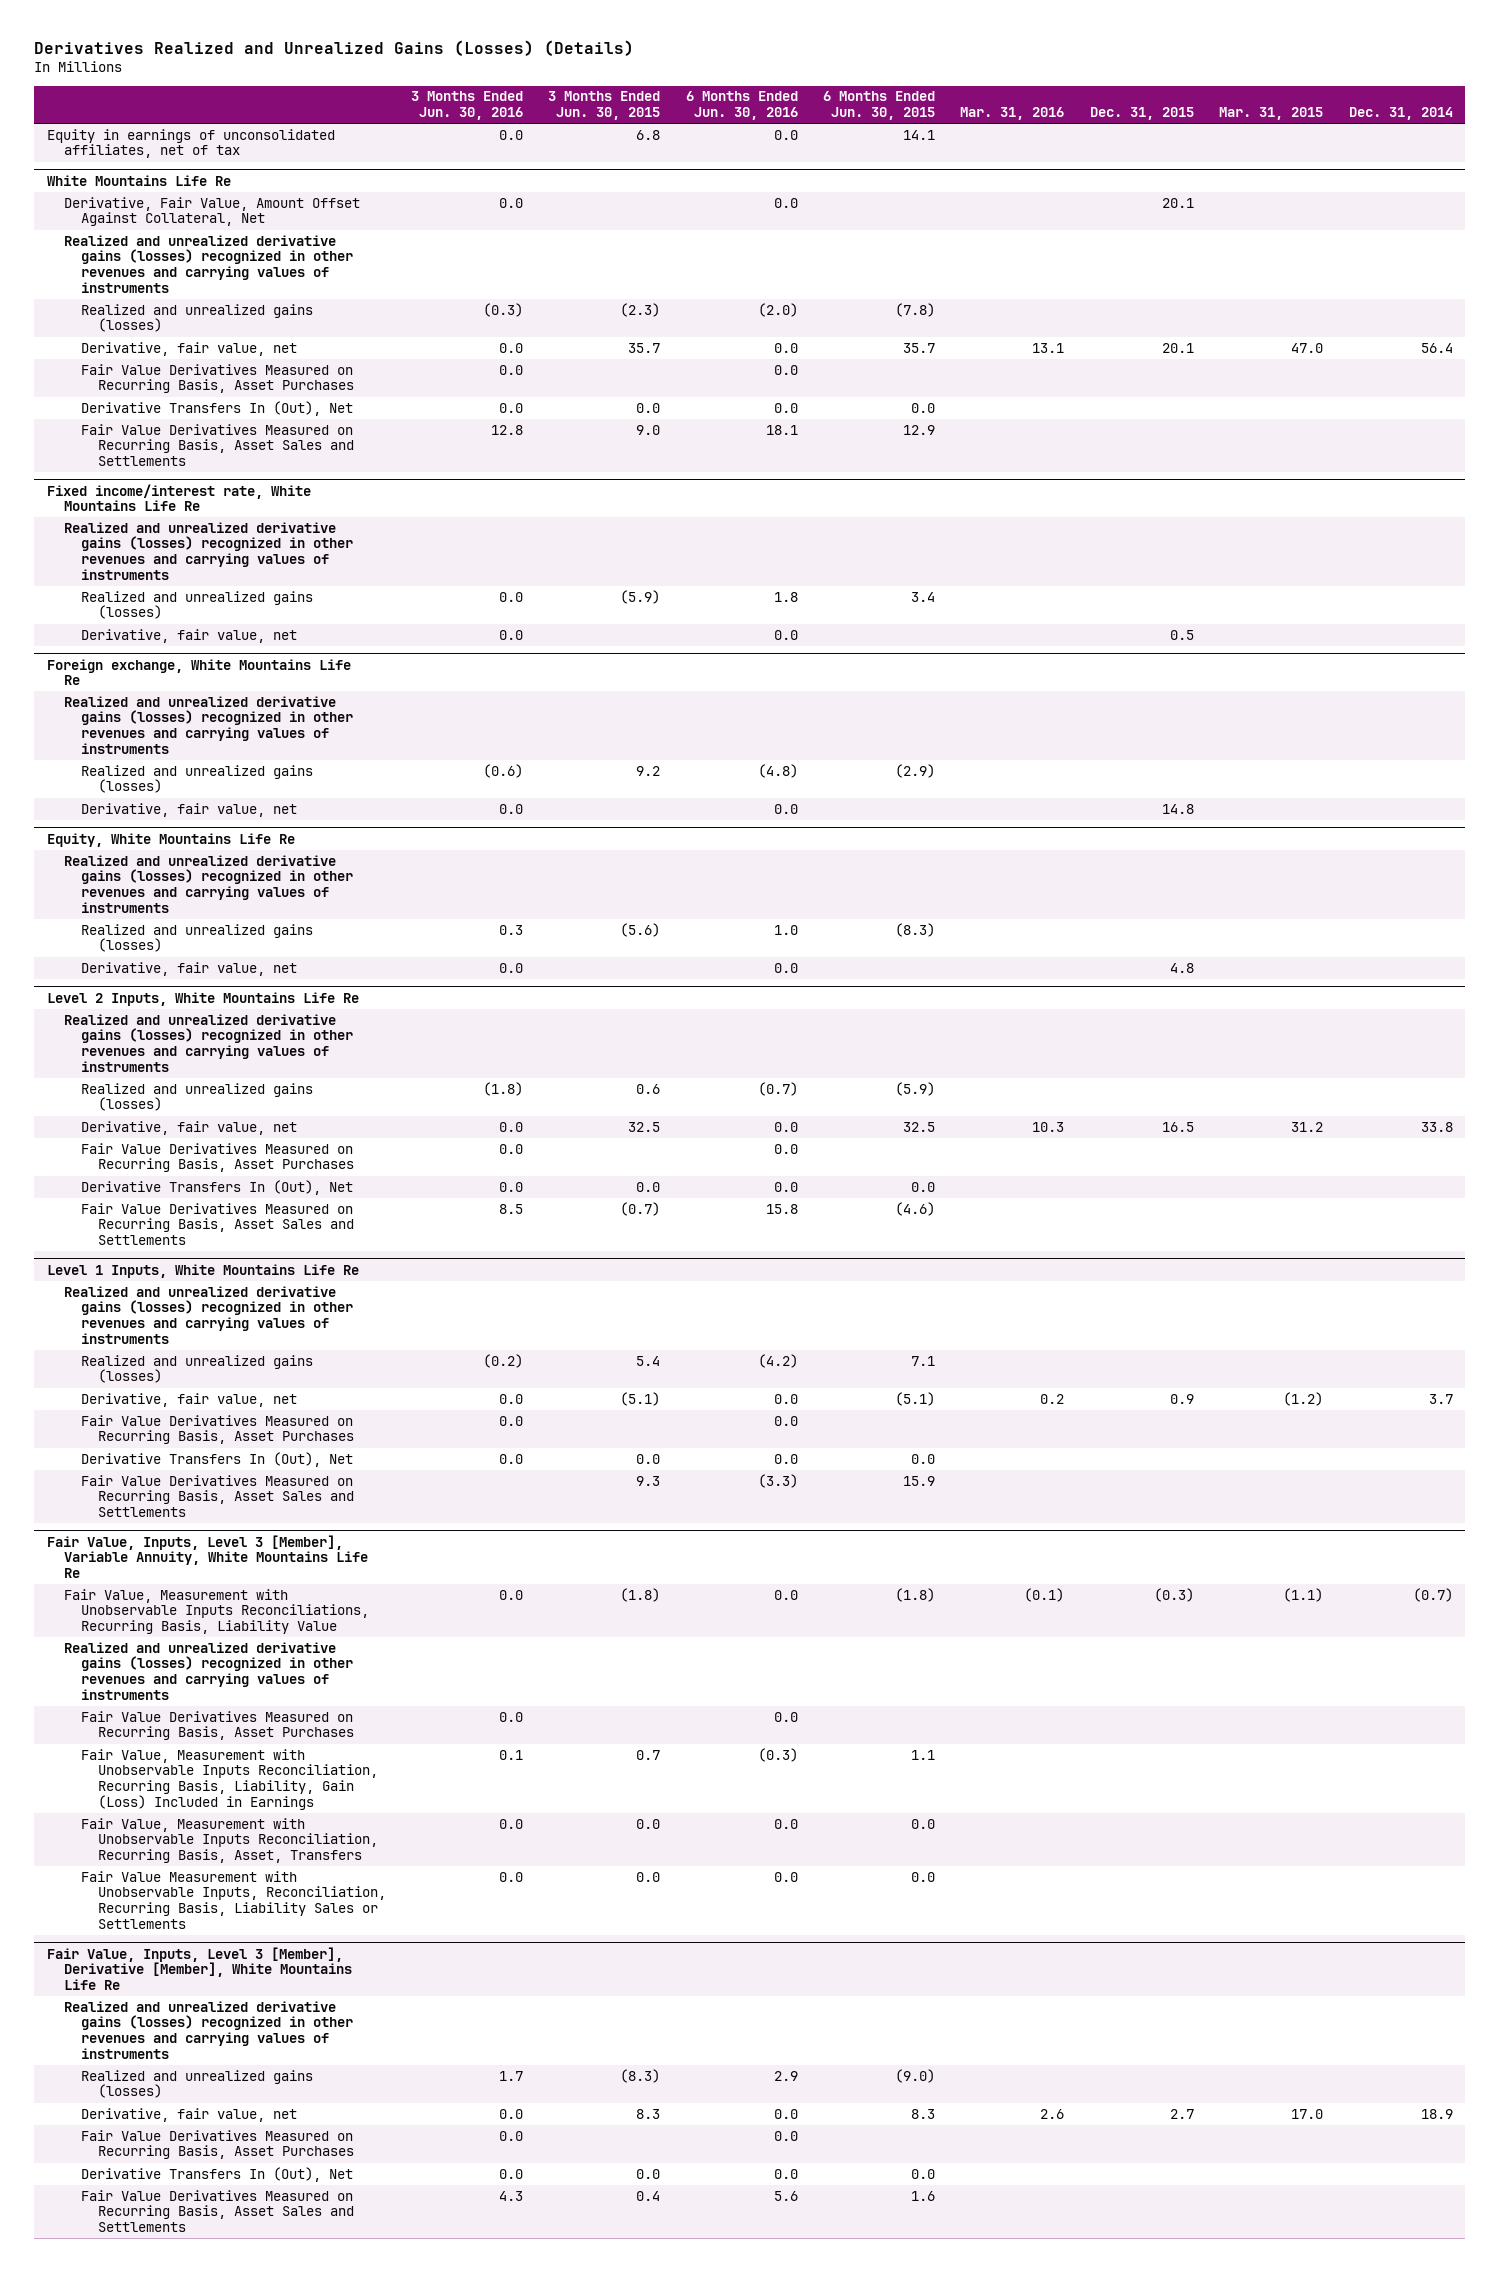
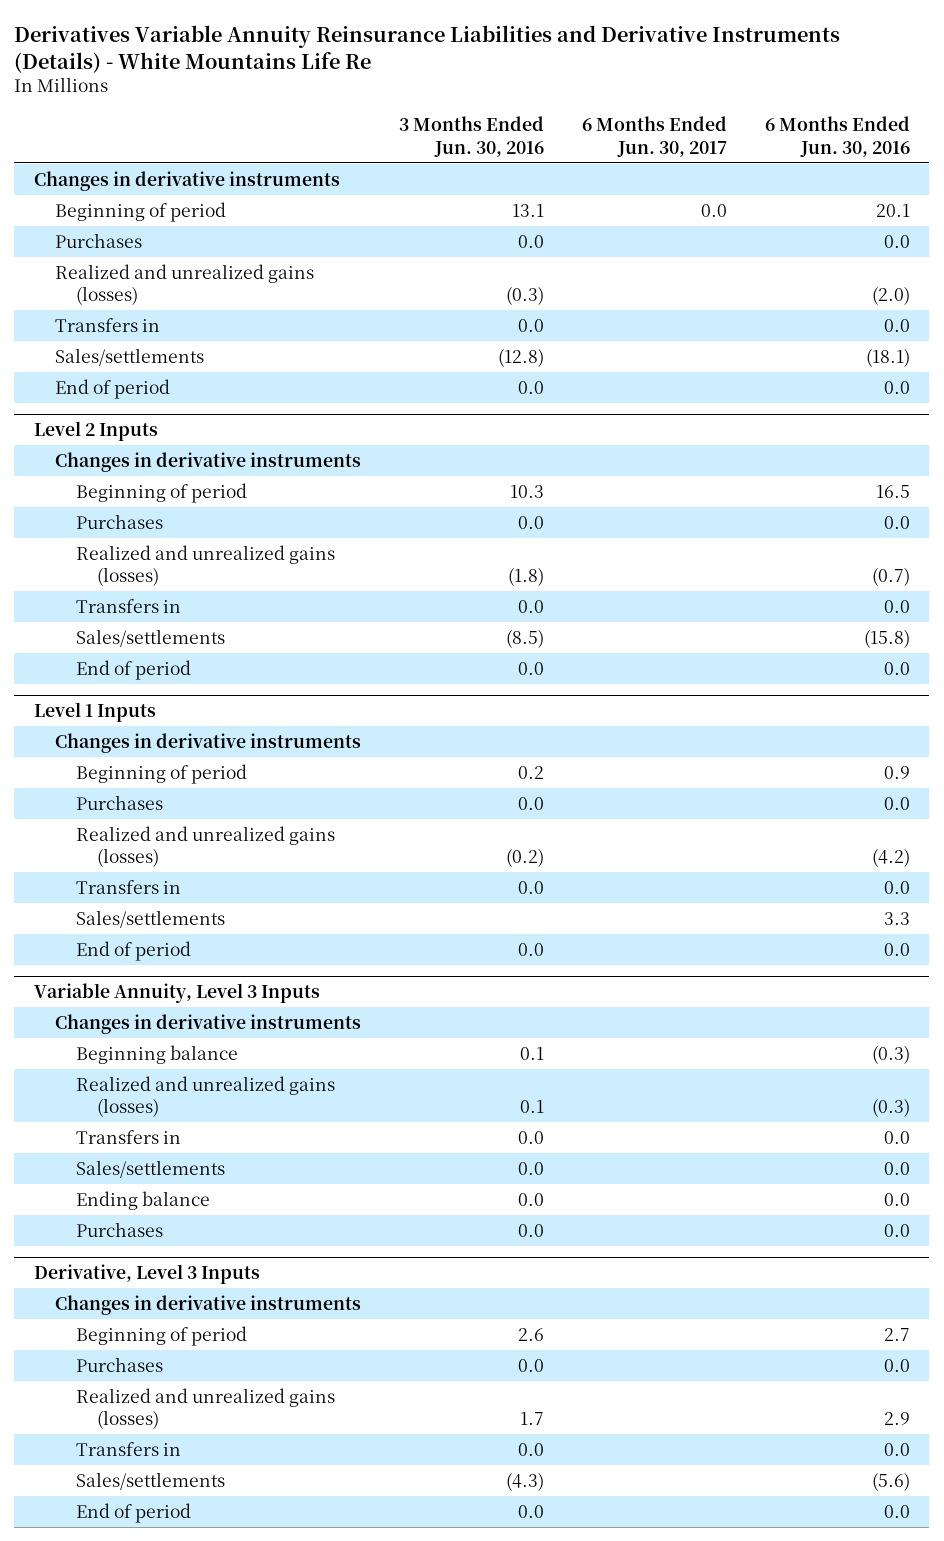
- Derivatives Realized and Unrealized Gains (Losses) (Details)
+ Derivatives Variable Annuity Reinsurance Liabilities and Derivative Instruments (Details) - White Mountains Life Re
- | 3 Months Ended Jun. 30, 2016 | 3 Months Ended Jun. 30, 2015 | 6 Months Ended Jun. 30, 2016 | 6 Months Ended Jun. 30, 2015 | Mar. 31, 2016 | Dec. 31, 2015 | Mar. 31, 2015 | Dec. 31, 2014
+ | 3 Months Ended Jun. 30, 2016 | 6 Months Ended Jun. 30, 2017 | 6 Months Ended Jun. 30, 2016
- Equity in earnings of unconsolidated affiliates, net of tax | 0.0 | 6.8 | 0.0 | 14.1 | | | |
- White Mountains Life Re
- Derivative, Fair Value, Amount Offset Against Collateral, Net | 0.0 | | 0.0 | | | 20.1 | |
- Realized and unrealized derivative gains (losses) recognized in other revenues and carrying values of instruments
+ Changes in derivative instruments
+ Beginning of period | 13.1 | 0.0 | 20.1
+ Purchases | 0.0 | | 0.0
- Derivative, fair value, net | 0.0 | 35.7 | 0.0 | 35.7 | 13.1 | 20.1 | 47.0 | 56.4
- Fair Value Derivatives Measured on Recurring Basis, Asset Purchases | 0.0 | | 0.0 | | | | |
- Derivative Transfers In (Out), Net | 0.0 | 0.0 | 0.0 | 0.0 | | | |
- Fair Value Derivatives Measured on Recurring Basis, Asset Sales and Settlements | 12.8 | 9.0 | 18.1 | 12.9 | | | |
- Fixed income/interest rate, White Mountains Life Re
- Realized and unrealized derivative gains (losses) recognized in other revenues and carrying values of instruments
- Realized and unrealized gains (losses) | 0.0 | (5.9) | 1.8 | 3.4 | | | |
- Derivative, fair value, net | 0.0 | | 0.0 | | | 0.5 | |
- Foreign exchange, White Mountains Life Re
- Realized and unrealized derivative gains (losses) recognized in other revenues and carrying values of instruments
- Realized and unrealized gains (losses) | (0.6) | 9.2 | (4.8) | (2.9) | | | |
- Derivative, fair value, net | 0.0 | | 0.0 | | | 14.8 | |
- Equity, White Mountains Life Re
- Realized and unrealized derivative gains (losses) recognized in other revenues and carrying values of instruments
- Realized and unrealized gains (losses) | 0.3 | (5.6) | 1.0 | (8.3) | | | |
- Derivative, fair value, net | 0.0 | | 0.0 | | | 4.8 | |
- Level 2 Inputs, White Mountains Life Re
- Realized and unrealized derivative gains (losses) recognized in other revenues and carrying values of instruments
+ Transfers in | 0.0 | | 0.0
+ Sales/settlements | (12.8) | | (18.1)
+ End of period | 0.0 | | 0.0
+ Level 2 Inputs
+ Changes in derivative instruments
+ Beginning of period | 10.3 | | 16.5
+ Purchases | 0.0 | | 0.0
- Derivative, fair value, net | 0.0 | 32.5 | 0.0 | 32.5 | 10.3 | 16.5 | 31.2 | 33.8
- Fair Value Derivatives Measured on Recurring Basis, Asset Purchases | 0.0 | | 0.0 | | | | |
- Derivative Transfers In (Out), Net | 0.0 | 0.0 | 0.0 | 0.0 | | | |
- Fair Value Derivatives Measured on Recurring Basis, Asset Sales and Settlements | 8.5 | (0.7) | 15.8 | (4.6) | | | |
- Level 1 Inputs, White Mountains Life Re
- Realized and unrealized derivative gains (losses) recognized in other revenues and carrying values of instruments
+ Transfers in | 0.0 | | 0.0
+ Sales/settlements | (8.5) | | (15.8)
+ End of period | 0.0 | | 0.0
+ Level 1 Inputs
+ Changes in derivative instruments
+ Beginning of period | 0.2 | | 0.9
+ Purchases | 0.0 | | 0.0
- Derivative, fair value, net | 0.0 | (5.1) | 0.0 | (5.1) | 0.2 | 0.9 | (1.2) | 3.7
- Fair Value Derivatives Measured on Recurring Basis, Asset Purchases | 0.0 | | 0.0 | | | | |
- Derivative Transfers In (Out), Net | 0.0 | 0.0 | 0.0 | 0.0 | | | |
- Fair Value Derivatives Measured on Recurring Basis, Asset Sales and Settlements | | 9.3 | (3.3) | 15.9 | | | |
- Fair Value, Inputs, Level 3 [Member], Variable Annuity, White Mountains Life Re
- Fair Value, Measurement with Unobservable Inputs Reconciliations, Recurring Basis, Liability Value | 0.0 | (1.8) | 0.0 | (1.8) | (0.1) | (0.3) | (1.1) | (0.7)
- Realized and unrealized derivative gains (losses) recognized in other revenues and carrying values of instruments
- Fair Value Derivatives Measured on Recurring Basis, Asset Purchases | 0.0 | | 0.0 | | | | |
- Fair Value, Measurement with Unobservable Inputs Reconciliation, Recurring Basis, Liability, Gain (Loss) Included in Earnings | 0.1 | 0.7 | (0.3) | 1.1 | | | |
- Fair Value, Measurement with Unobservable Inputs Reconciliation, Recurring Basis, Asset, Transfers | 0.0 | 0.0 | 0.0 | 0.0 | | | |
- Fair Value Measurement with Unobservable Inputs, Reconciliation, Recurring Basis, Liability Sales or Settlements | 0.0 | 0.0 | 0.0 | 0.0 | | | |
- Fair Value, Inputs, Level 3 [Member], Derivative [Member], White Mountains Life Re
- Realized and unrealized derivative gains (losses) recognized in other revenues and carrying values of instruments
+ Transfers in | 0.0 | | 0.0
+ Sales/settlements | | | 3.3
+ End of period | 0.0 | | 0.0
+ Variable Annuity, Level 3 Inputs
+ Changes in derivative instruments
+ Beginning balance | 0.1 | | (0.3)
+ Realized and unrealized gains (losses) | 0.1 | | (0.3)
+ Transfers in | 0.0 | | 0.0
+ Sales/settlements | 0.0 | | 0.0
+ Ending balance | 0.0 | | 0.0
+ Purchases | 0.0 | | 0.0
+ Derivative, Level 3 Inputs
+ Changes in derivative instruments
+ Beginning of period | 2.6 | | 2.7
+ Purchases | 0.0 | | 0.0
- Derivative, fair value, net | 0.0 | 8.3 | 0.0 | 8.3 | 2.6 | 2.7 | 17.0 | 18.9
- Fair Value Derivatives Measured on Recurring Basis, Asset Purchases | 0.0 | | 0.0 | | | | |
- Derivative Transfers In (Out), Net | 0.0 | 0.0 | 0.0 | 0.0 | | | |
- Fair Value Derivatives Measured on Recurring Basis, Asset Sales and Settlements | 4.3 | 0.4 | 5.6 | 1.6 | | | |
+ Transfers in | 0.0 | | 0.0
+ Sales/settlements | (4.3) | | (5.6)
+ End of period | 0.0 | | 0.0

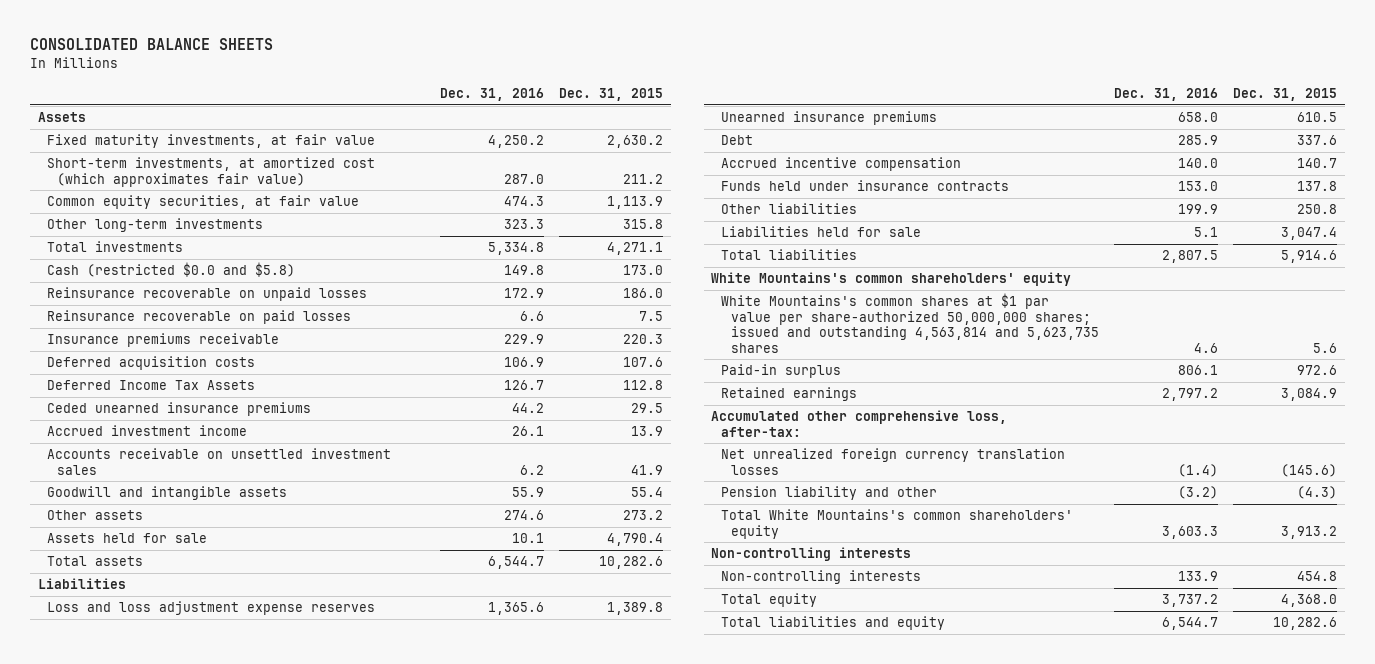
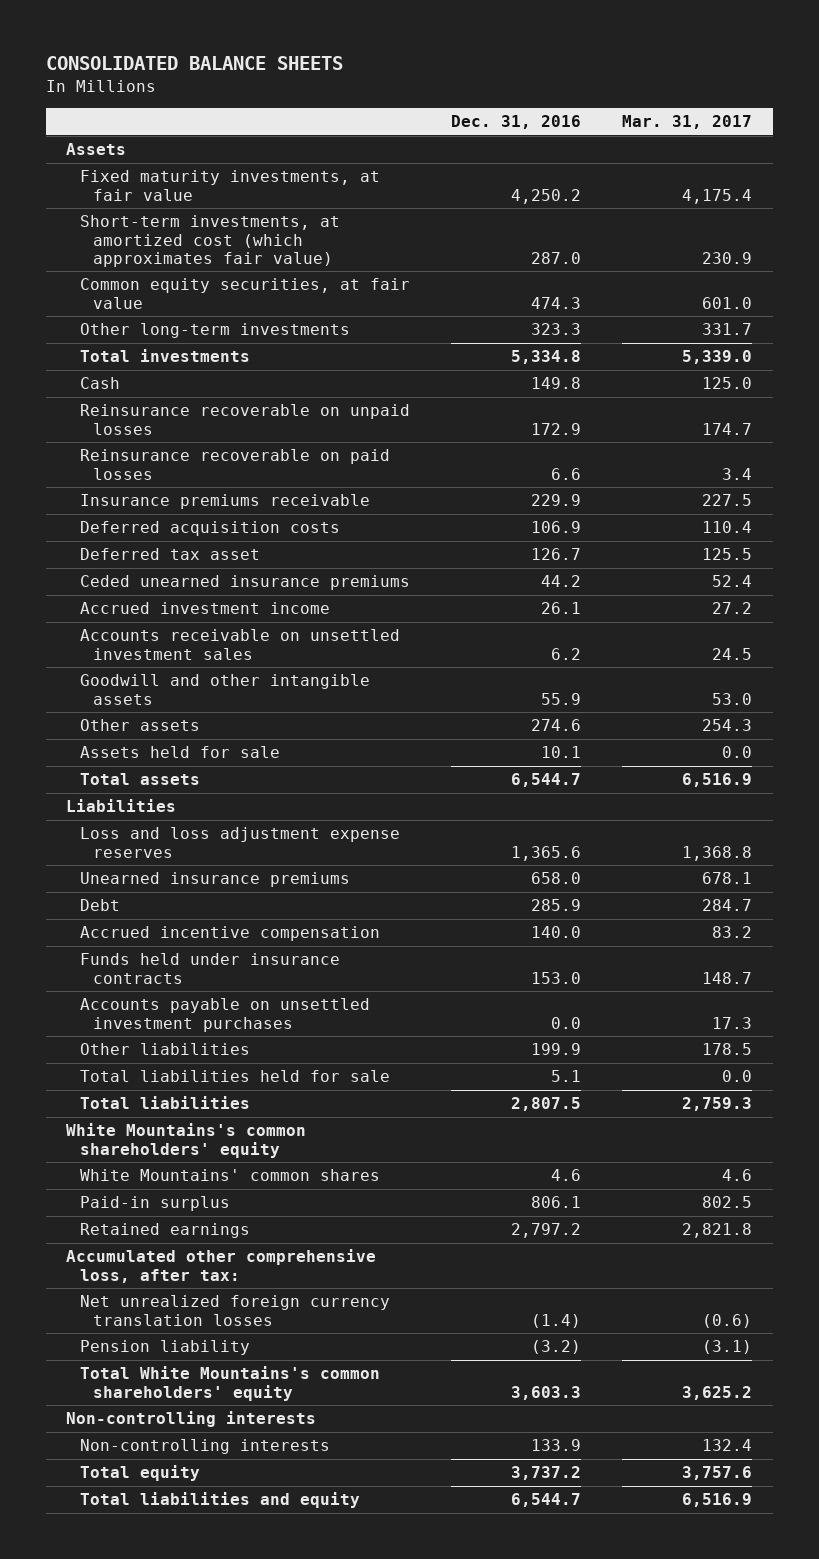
- | Dec. 31, 2016 | Dec. 31, 2015
+ | Dec. 31, 2016 | Mar. 31, 2017
- Cash (restricted $0.0 and $5.8) | 149.8 | 173.0
+ Cash | 149.8 | 125.0
- Deferred Income Tax Assets | 126.7 | 112.8
+ Deferred tax asset | 126.7 | 125.5
- Goodwill and intangible assets | 55.9 | 55.4
+ Goodwill and other intangible assets | 55.9 | 53.0
+ Accounts payable on unsettled investment purchases | 0.0 | 17.3
- Liabilities held for sale | 5.1 | 3,047.4
+ Total liabilities held for sale | 5.1 | 0.0
- White Mountains's common shares at $1 par value per share-authorized 50,000,000 shares; issued and outstanding 4,563,814 and 5,623,735 shares | 4.6 | 5.6
+ White Mountains' common shares | 4.6 | 4.6
- Accumulated other comprehensive loss, after-tax:
+ Accumulated other comprehensive loss, after tax:
- Pension liability and other | (3.2) | (4.3)
+ Pension liability | (3.2) | (3.1)

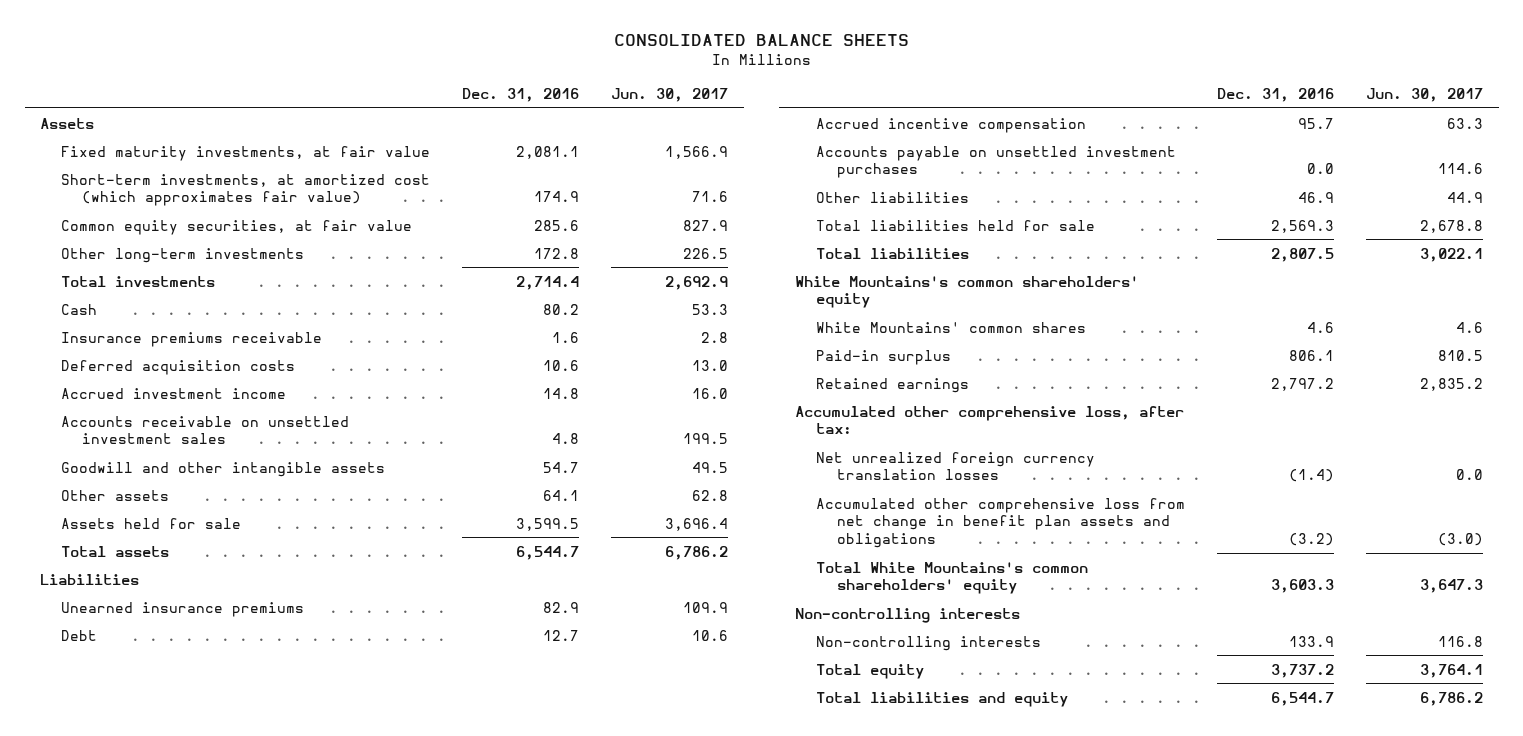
- | Dec. 31, 2016 | Mar. 31, 2017
+ | Dec. 31, 2016 | Jun. 30, 2017
- Fixed maturity investments, at fair value | 4,250.2 | 4,175.4
- Short-term investments, at amortized cost (which approximates fair value) | 287.0 | 230.9
- Common equity securities, at fair value | 474.3 | 601.0
- Other long-term investments | 323.3 | 331.7
- Total investments | 5,334.8 | 5,339.0
- Cash | 149.8 | 125.0
- Reinsurance recoverable on unpaid losses | 172.9 | 174.7
- Reinsurance recoverable on paid losses | 6.6 | 3.4
- Insurance premiums receivable | 229.9 | 227.5
- Deferred acquisition costs | 106.9 | 110.4
- Deferred tax asset | 126.7 | 125.5
- Ceded unearned insurance premiums | 44.2 | 52.4
- Accrued investment income | 26.1 | 27.2
- Accounts receivable on unsettled investment sales | 6.2 | 24.5
- Goodwill and other intangible assets | 55.9 | 53.0
- Other assets | 274.6 | 254.3
- Assets held for sale | 10.1 | 0.0
+ Fixed maturity investments, at fair value | 2,081.1 | 1,566.9
+ Short-term investments, at amortized cost (which approximates fair value) | 174.9 | 71.6
+ Common equity securities, at fair value | 285.6 | 827.9
+ Other long-term investments | 172.8 | 226.5
+ Total investments | 2,714.4 | 2,692.9
+ Cash | 80.2 | 53.3
+ Insurance premiums receivable | 1.6 | 2.8
+ Deferred acquisition costs | 10.6 | 13.0
+ Accrued investment income | 14.8 | 16.0
+ Accounts receivable on unsettled investment sales | 4.8 | 199.5
+ Goodwill and other intangible assets | 54.7 | 49.5
+ Other assets | 64.1 | 62.8
+ Assets held for sale | 3,599.5 | 3,696.4
- Loss and loss adjustment expense reserves | 1,365.6 | 1,368.8
- Unearned insurance premiums | 658.0 | 678.1
- Debt | 285.9 | 284.7
- Accrued incentive compensation | 140.0 | 83.2
- Funds held under insurance contracts | 153.0 | 148.7
+ Unearned insurance premiums | 82.9 | 109.9
+ Debt | 12.7 | 10.6
+ Accrued incentive compensation | 95.7 | 63.3
- Other liabilities | 199.9 | 178.5
- Total liabilities held for sale | 5.1 | 0.0
+ Other liabilities | 46.9 | 44.9
+ Total liabilities held for sale | 2,569.3 | 2,678.8
- Pension liability | (3.2) | (3.1)
+ Accumulated other comprehensive loss from net change in benefit plan assets and obligations | (3.2) | (3.0)

